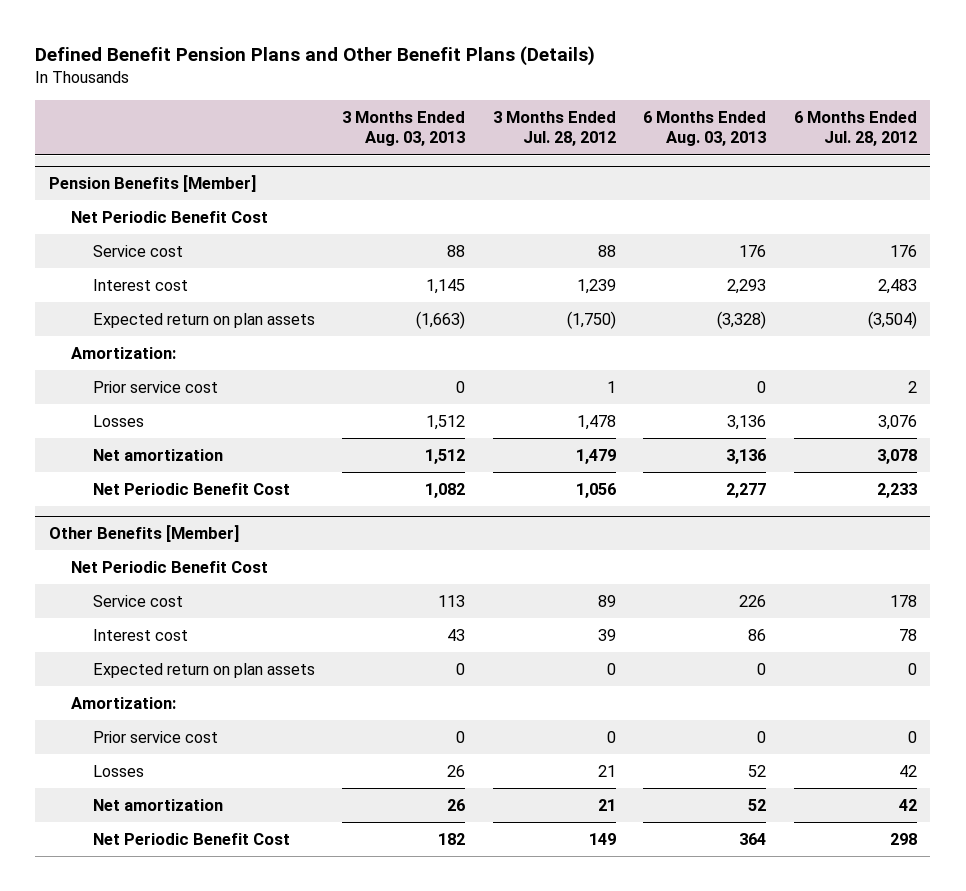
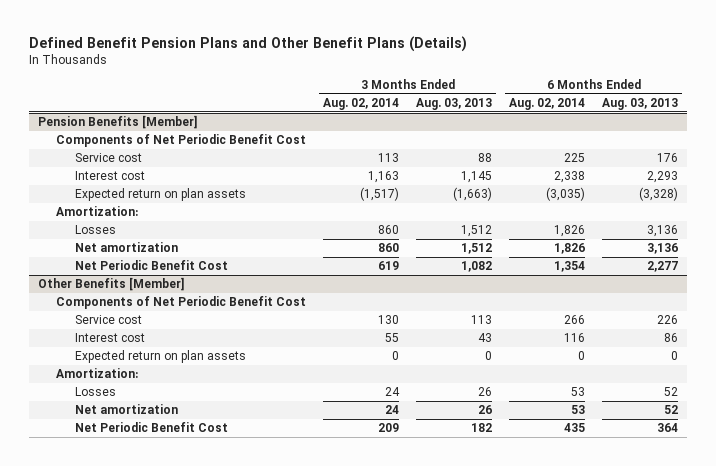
- | 3 Months Ended Aug. 03, 2013 | 3 Months Ended Jul. 28, 2012 | 6 Months Ended Aug. 03, 2013 | 6 Months Ended Jul. 28, 2012
+ | 3 Months Ended Aug. 02, 2014 | 3 Months Ended Aug. 03, 2013 | 6 Months Ended Aug. 02, 2014 | 6 Months Ended Aug. 03, 2013
@ Pension Benefits [Member]
- Net Periodic Benefit Cost
+ Components of Net Periodic Benefit Cost
- Prior service cost | 0 | 1 | 0 | 2
@ Other Benefits [Member]
- Net Periodic Benefit Cost
+ Components of Net Periodic Benefit Cost
- Prior service cost | 0 | 0 | 0 | 0

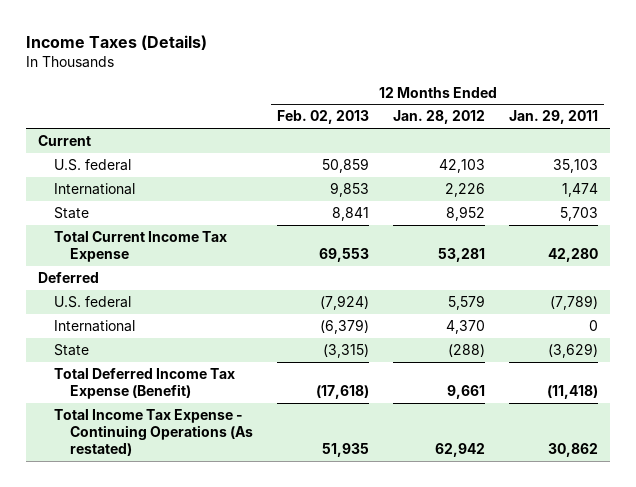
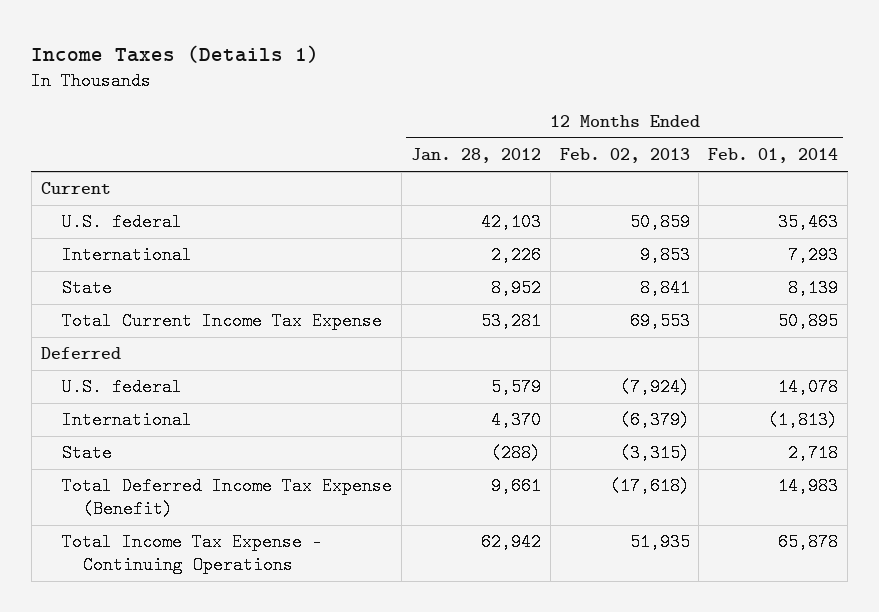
- Income Taxes (Details)
+ Income Taxes (Details 1)
- | 12 Months Ended Feb. 02, 2013 | 12 Months Ended Jan. 28, 2012 | 12 Months Ended Jan. 29, 2011
+ | 12 Months Ended Jan. 28, 2012 | 12 Months Ended Feb. 02, 2013 | 12 Months Ended Feb. 01, 2014
- Total Income Tax Expense - Continuing Operations (As restated) | 51,935 | 62,942 | 30,862
+ Total Income Tax Expense - Continuing Operations | 62,942 | 51,935 | 65,878

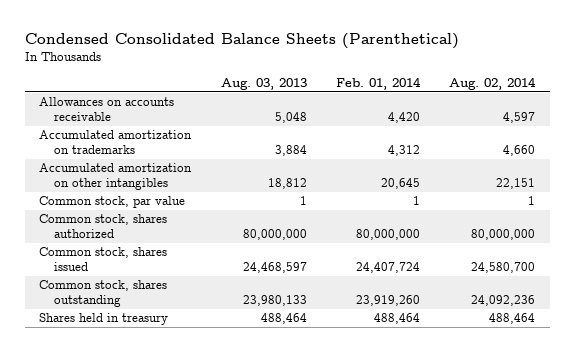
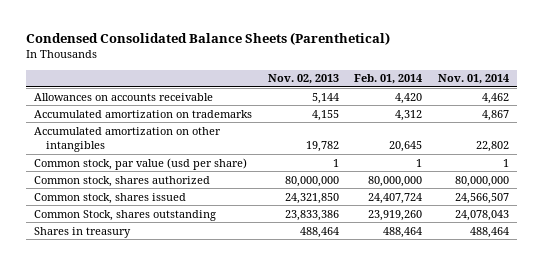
- | Aug. 03, 2013 | Feb. 01, 2014 | Aug. 02, 2014
+ | Nov. 02, 2013 | Feb. 01, 2014 | Nov. 01, 2014
- Common stock, par value | 1 | 1 | 1
+ Common stock, par value (usd per share) | 1 | 1 | 1
- Common stock, shares outstanding | 23,980,133 | 23,919,260 | 24,092,236
- Shares held in treasury | 488,464 | 488,464 | 488,464
+ Common Stock, shares outstanding | 23,833,386 | 23,919,260 | 24,078,043
+ Shares in treasury | 488,464 | 488,464 | 488,464

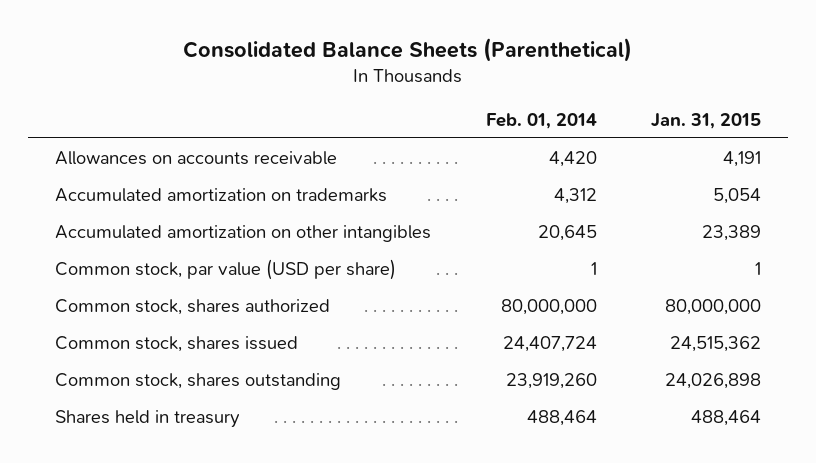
- Condensed Consolidated Balance Sheets (Parenthetical)
+ Consolidated Balance Sheets (Parenthetical)
- | Nov. 02, 2013 | Feb. 01, 2014 | Nov. 01, 2014
+ | Feb. 01, 2014 | Jan. 31, 2015
- Common stock, par value (usd per share) | 1 | 1 | 1
+ Common stock, par value (USD per share) | 1 | 1
- Common Stock, shares outstanding | 23,833,386 | 23,919,260 | 24,078,043
- Shares in treasury | 488,464 | 488,464 | 488,464
+ Common stock, shares outstanding | 23,919,260 | 24,026,898
+ Shares held in treasury | 488,464 | 488,464

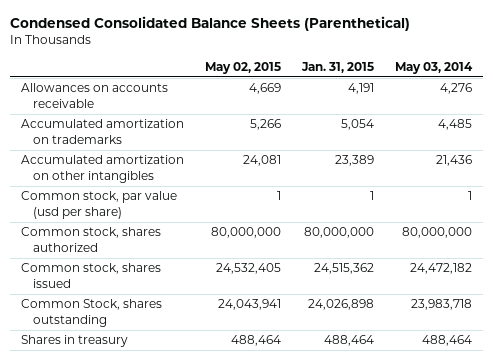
- Consolidated Balance Sheets (Parenthetical)
+ Condensed Consolidated Balance Sheets (Parenthetical)
- | Feb. 01, 2014 | Jan. 31, 2015
+ | May 02, 2015 | Jan. 31, 2015 | May 03, 2014
- Common stock, par value (USD per share) | 1 | 1
+ Common stock, par value (usd per share) | 1 | 1 | 1
- Common stock, shares outstanding | 23,919,260 | 24,026,898
- Shares held in treasury | 488,464 | 488,464
+ Common Stock, shares outstanding | 24,043,941 | 24,026,898 | 23,983,718
+ Shares in treasury | 488,464 | 488,464 | 488,464

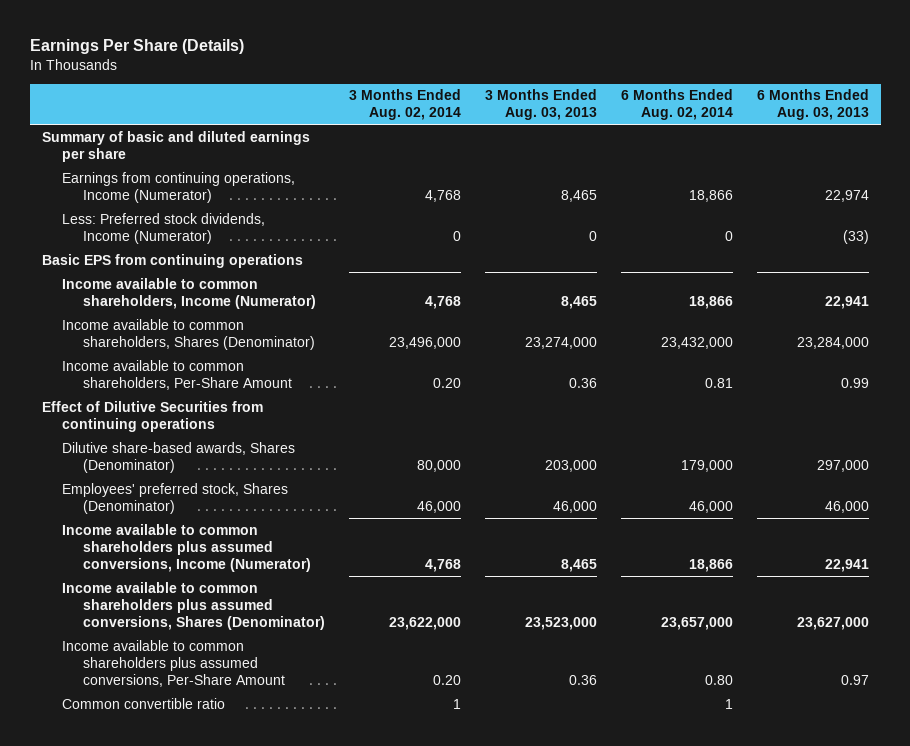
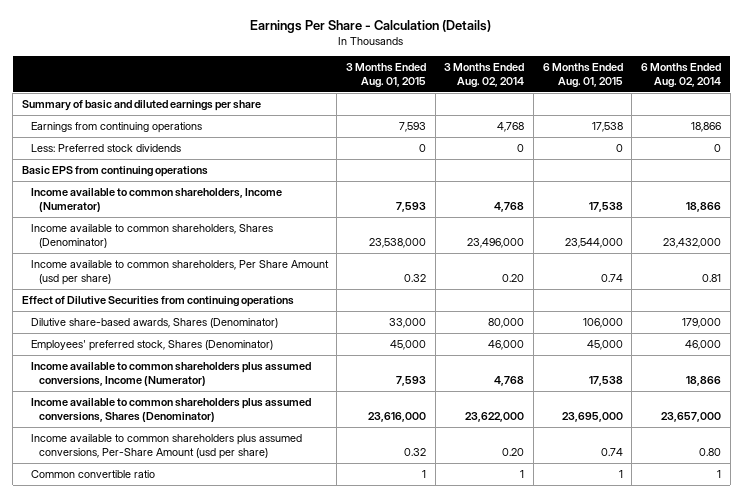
- Earnings Per Share (Details)
+ Earnings Per Share - Calculation (Details)
- | 3 Months Ended Aug. 02, 2014 | 3 Months Ended Aug. 03, 2013 | 6 Months Ended Aug. 02, 2014 | 6 Months Ended Aug. 03, 2013
+ | 3 Months Ended Aug. 01, 2015 | 3 Months Ended Aug. 02, 2014 | 6 Months Ended Aug. 01, 2015 | 6 Months Ended Aug. 02, 2014
- Earnings from continuing operations, Income (Numerator) | 4,768 | 8,465 | 18,866 | 22,974
- Less: Preferred stock dividends, Income (Numerator) | 0 | 0 | 0 | (33)
+ Earnings from continuing operations | 7,593 | 4,768 | 17,538 | 18,866
+ Less: Preferred stock dividends | 0 | 0 | 0 | 0
- Income available to common shareholders, Per-Share Amount | 0.20 | 0.36 | 0.81 | 0.99
+ Income available to common shareholders, Per Share Amount (usd per share) | 0.32 | 0.20 | 0.74 | 0.81
- Income available to common shareholders plus assumed conversions, Per-Share Amount | 0.20 | 0.36 | 0.80 | 0.97
+ Income available to common shareholders plus assumed conversions, Per-Share Amount (usd per share) | 0.32 | 0.20 | 0.74 | 0.80

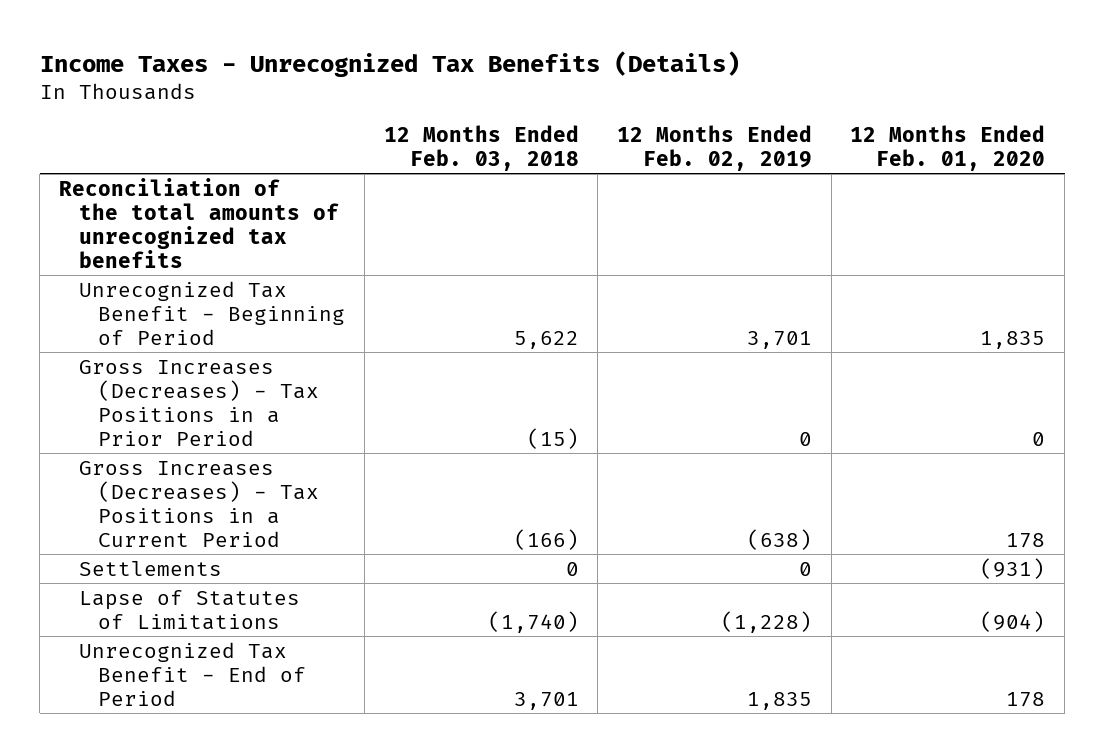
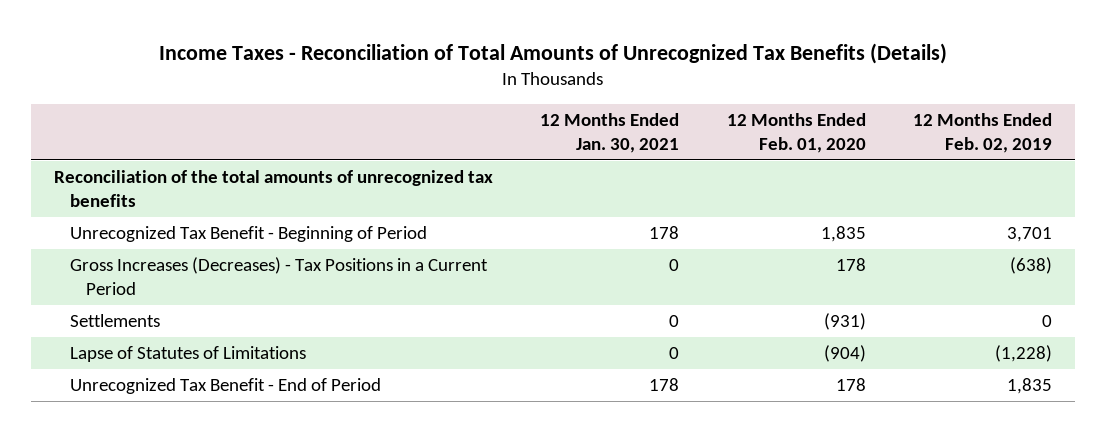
- Income Taxes - Unrecognized Tax Benefits (Details)
+ Income Taxes - Reconciliation of Total Amounts of Unrecognized Tax Benefits (Details)
- | 12 Months Ended Feb. 03, 2018 | 12 Months Ended Feb. 02, 2019 | 12 Months Ended Feb. 01, 2020
+ | 12 Months Ended Jan. 30, 2021 | 12 Months Ended Feb. 01, 2020 | 12 Months Ended Feb. 02, 2019
- Gross Increases (Decreases) - Tax Positions in a Prior Period | (15) | 0 | 0

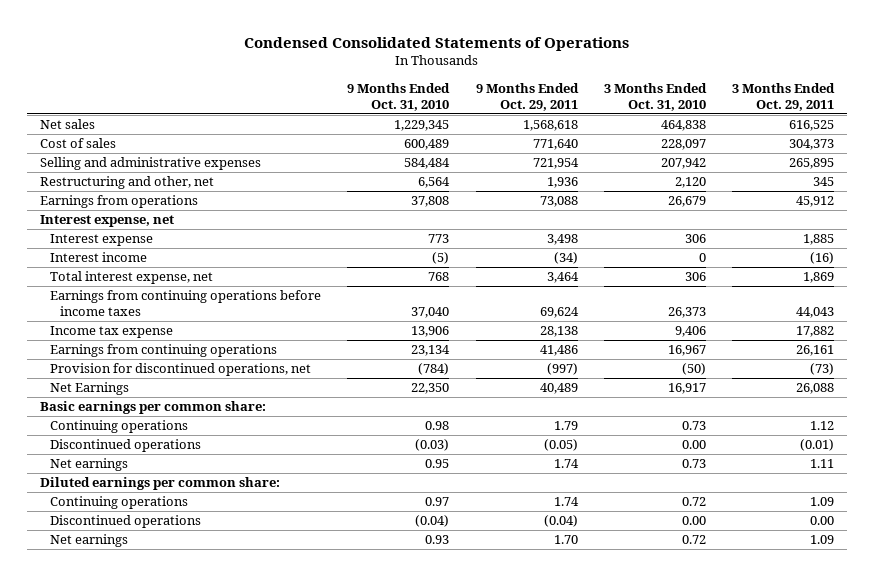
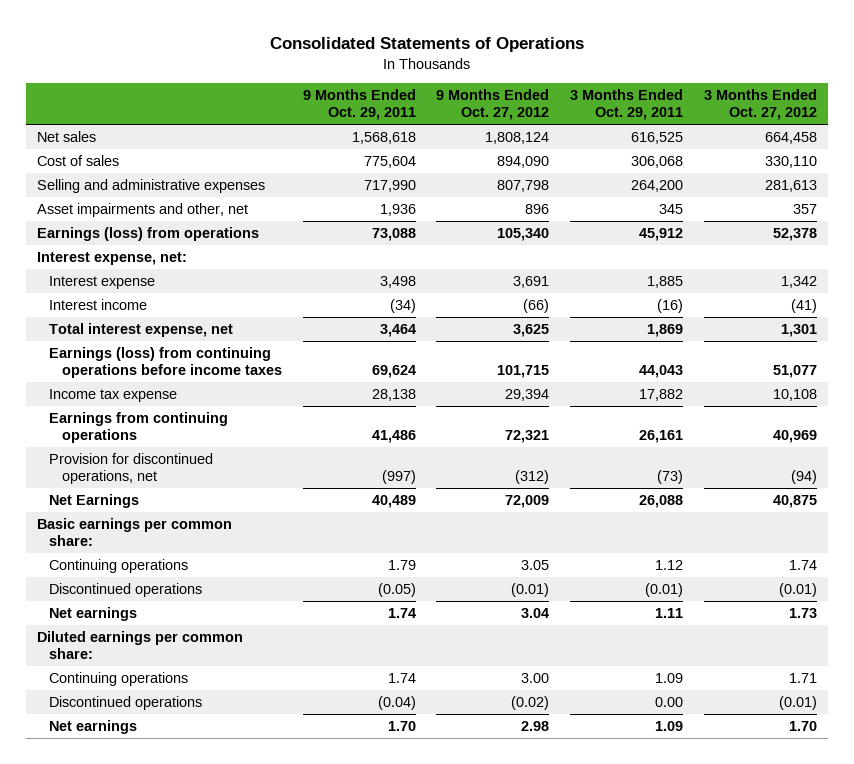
- Condensed Consolidated Statements of Operations
+ Consolidated Statements of Operations
- | 9 Months Ended Oct. 31, 2010 | 9 Months Ended Oct. 29, 2011 | 3 Months Ended Oct. 31, 2010 | 3 Months Ended Oct. 29, 2011
+ | 9 Months Ended Oct. 29, 2011 | 9 Months Ended Oct. 27, 2012 | 3 Months Ended Oct. 29, 2011 | 3 Months Ended Oct. 27, 2012
- Cost of sales | 600,489 | 771,640 | 228,097 | 304,373
- Selling and administrative expenses | 584,484 | 721,954 | 207,942 | 265,895
- Restructuring and other, net | 6,564 | 1,936 | 2,120 | 345
- Earnings from operations | 37,808 | 73,088 | 26,679 | 45,912
- Interest expense, net
+ Cost of sales | 775,604 | 894,090 | 306,068 | 330,110
+ Selling and administrative expenses | 717,990 | 807,798 | 264,200 | 281,613
+ Asset impairments and other, net | 1,936 | 896 | 345 | 357
+ Earnings (loss) from operations | 73,088 | 105,340 | 45,912 | 52,378
+ Interest expense, net:
- Earnings from continuing operations before income taxes | 37,040 | 69,624 | 26,373 | 44,043
+ Earnings (loss) from continuing operations before income taxes | 69,624 | 101,715 | 44,043 | 51,077

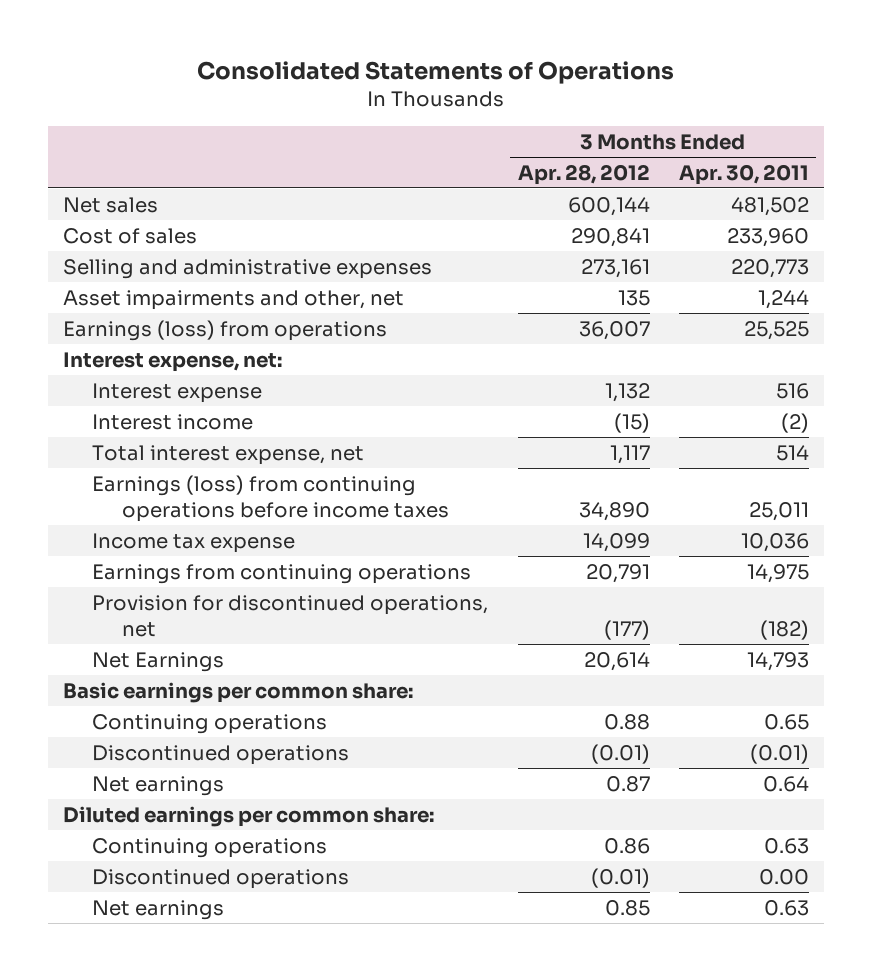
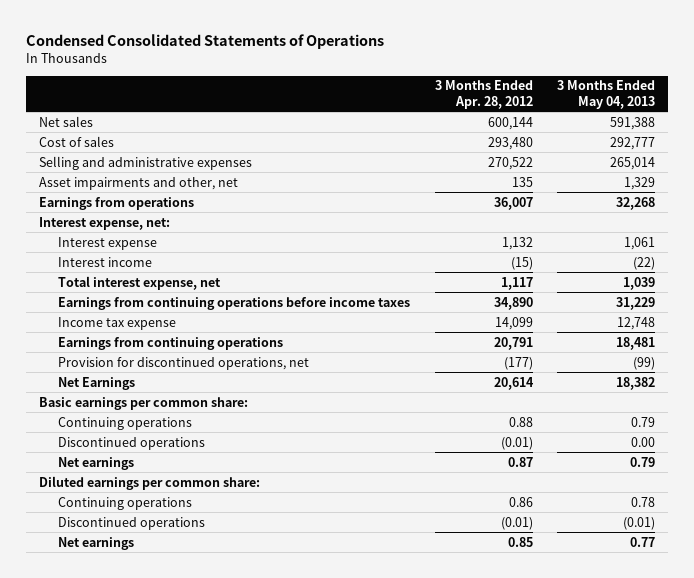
- Consolidated Statements of Operations
+ Condensed Consolidated Statements of Operations
- | 3 Months Ended Apr. 28, 2012 | 3 Months Ended Apr. 30, 2011
+ | 3 Months Ended Apr. 28, 2012 | 3 Months Ended May 04, 2013
- Cost of sales | 290,841 | 233,960
- Selling and administrative expenses | 273,161 | 220,773
+ Cost of sales | 293,480 | 292,777
+ Selling and administrative expenses | 270,522 | 265,014
- Earnings (loss) from operations | 36,007 | 25,525
+ Earnings from operations | 36,007 | 32,268
- Earnings (loss) from continuing operations before income taxes | 34,890 | 25,011
+ Earnings from continuing operations before income taxes | 34,890 | 31,229

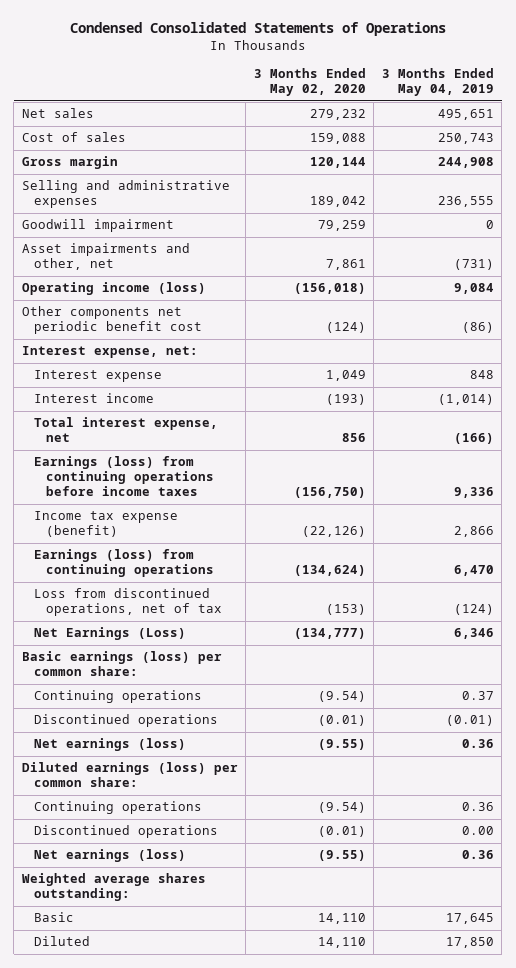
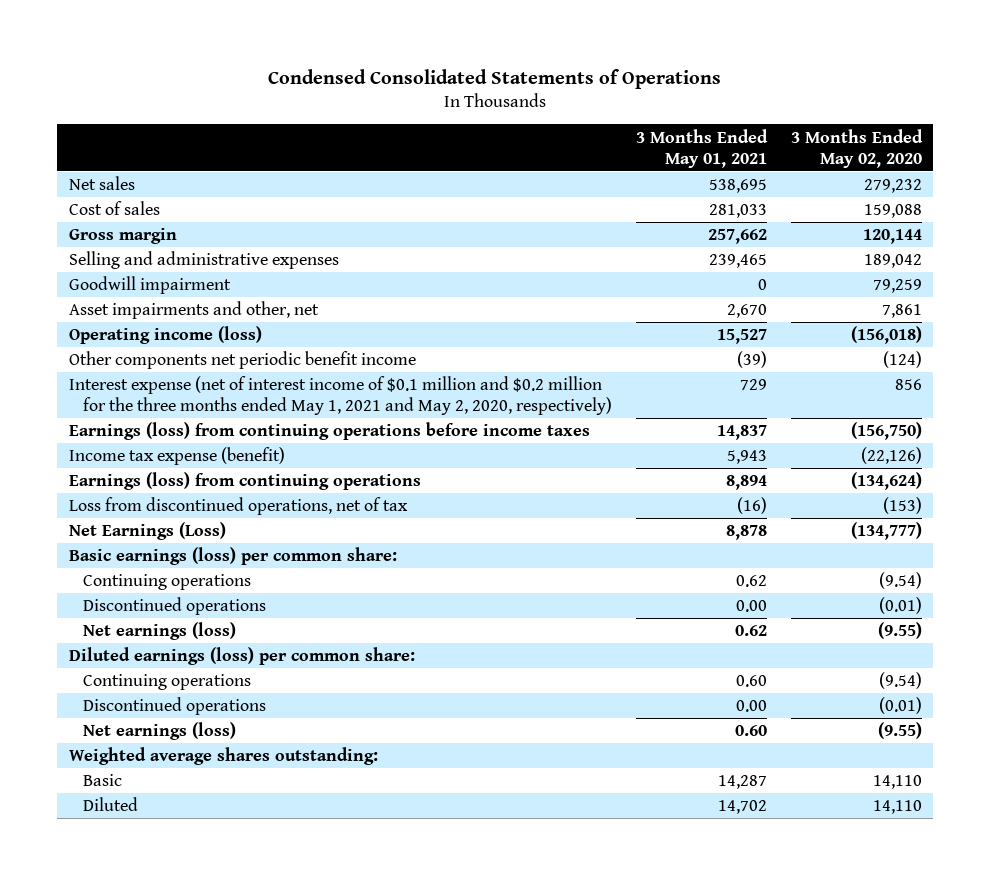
- | 3 Months Ended May 02, 2020 | 3 Months Ended May 04, 2019
+ | 3 Months Ended May 01, 2021 | 3 Months Ended May 02, 2020
- Other components net periodic benefit cost | (124) | (86)
- Interest expense, net:
- Interest expense | 1,049 | 848
- Interest income | (193) | (1,014)
- Total interest expense, net | 856 | (166)
+ Other components net periodic benefit income | (39) | (124)
+ Interest expense (net of interest income of $0.1 million and $0.2 million for the three months ended May 1, 2021 and May 2, 2020, respectively) | 729 | 856

